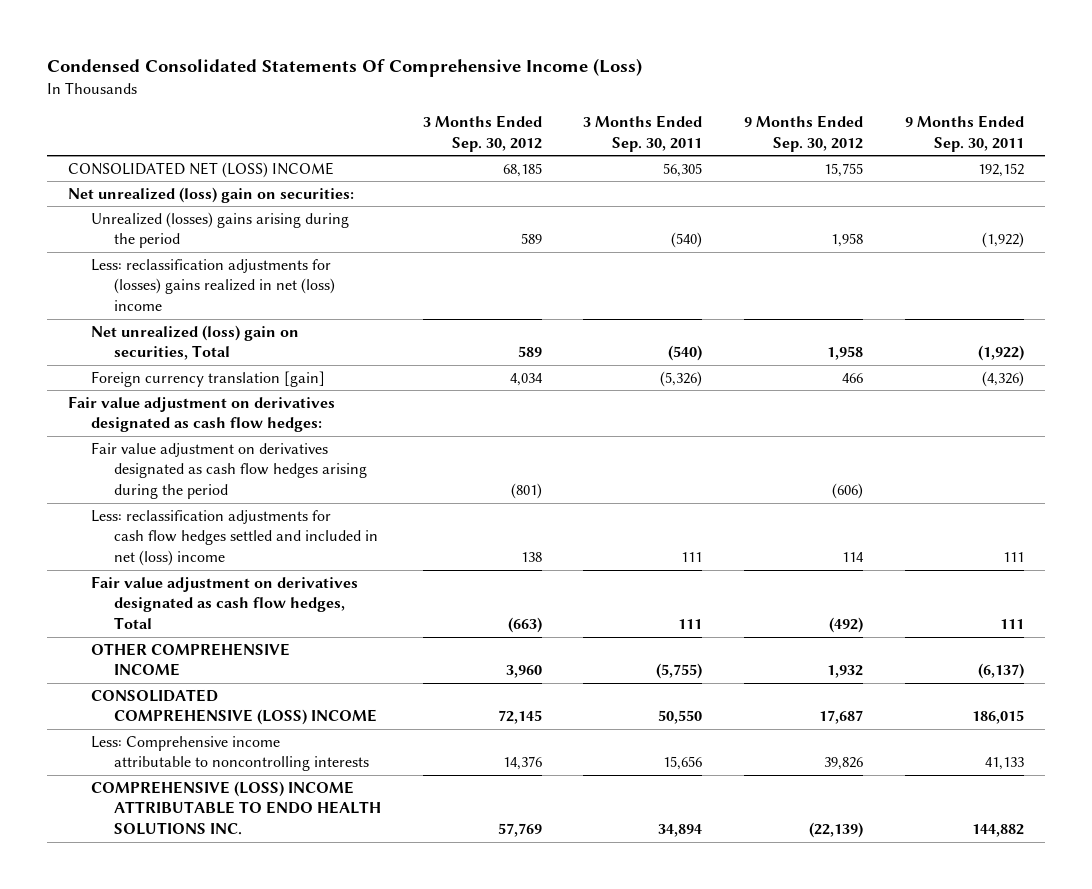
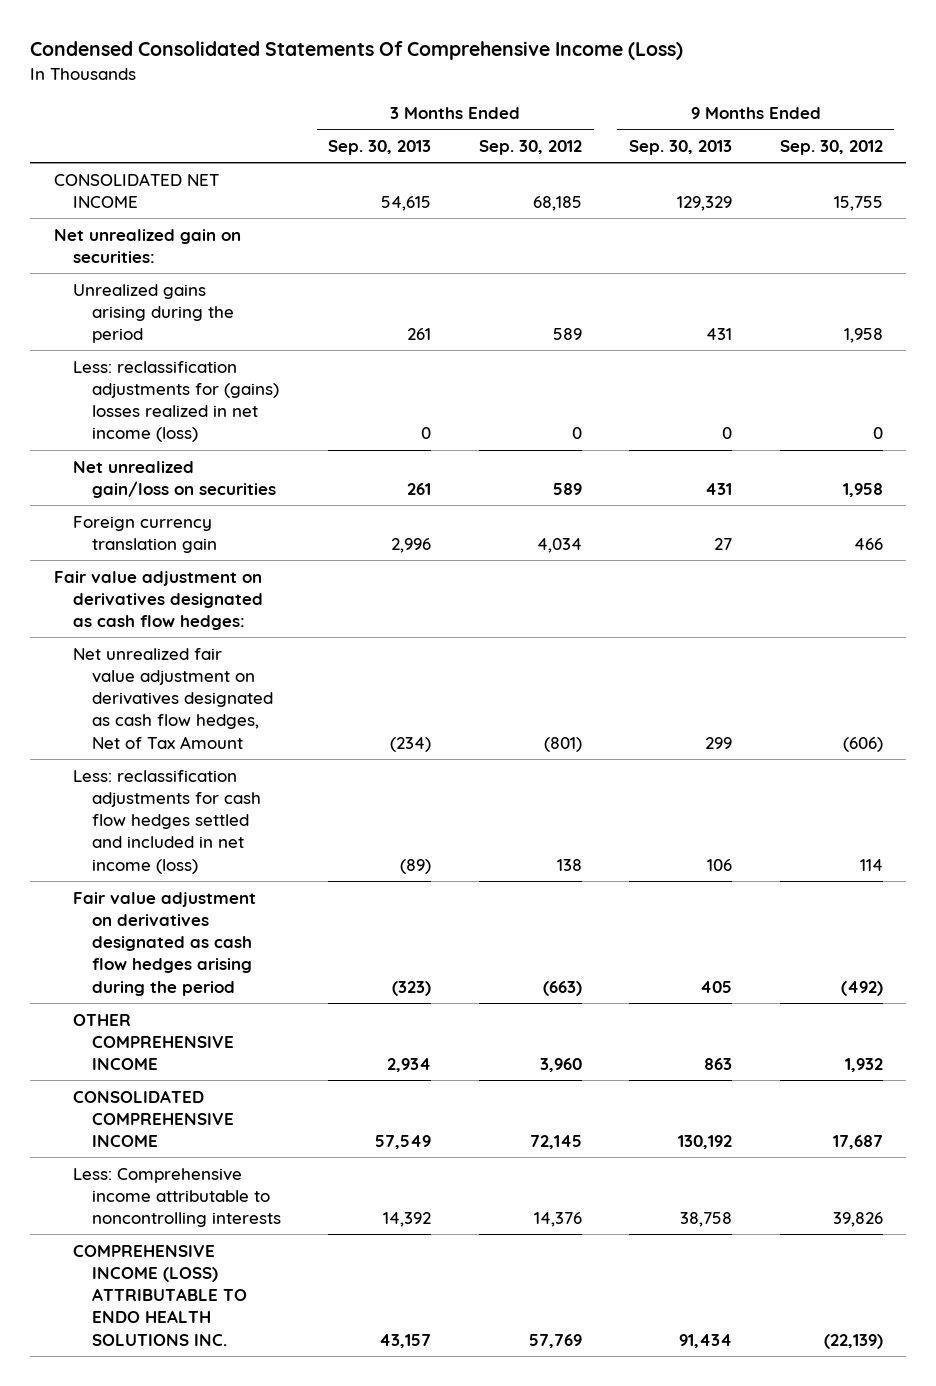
- | 3 Months Ended Sep. 30, 2012 | 3 Months Ended Sep. 30, 2011 | 9 Months Ended Sep. 30, 2012 | 9 Months Ended Sep. 30, 2011
+ | 3 Months Ended Sep. 30, 2013 | 3 Months Ended Sep. 30, 2012 | 9 Months Ended Sep. 30, 2013 | 9 Months Ended Sep. 30, 2012
- CONSOLIDATED NET (LOSS) INCOME | 68,185 | 56,305 | 15,755 | 192,152
- Net unrealized (loss) gain on securities:
- Unrealized (losses) gains arising during the period | 589 | (540) | 1,958 | (1,922)
- Less: reclassification adjustments for (losses) gains realized in net (loss) income
- Net unrealized (loss) gain on securities, Total | 589 | (540) | 1,958 | (1,922)
- Foreign currency translation [gain] | 4,034 | (5,326) | 466 | (4,326)
+ CONSOLIDATED NET INCOME | 54,615 | 68,185 | 129,329 | 15,755
+ Net unrealized gain on securities:
+ Unrealized gains arising during the period | 261 | 589 | 431 | 1,958
+ Less: reclassification adjustments for (gains) losses realized in net income (loss) | 0 | 0 | 0 | 0
+ Net unrealized gain/loss on securities | 261 | 589 | 431 | 1,958
+ Foreign currency translation gain | 2,996 | 4,034 | 27 | 466
- Fair value adjustment on derivatives designated as cash flow hedges arising during the period | (801) | | (606) |
- Less: reclassification adjustments for cash flow hedges settled and included in net (loss) income | 138 | 111 | 114 | 111
- Fair value adjustment on derivatives designated as cash flow hedges, Total | (663) | 111 | (492) | 111
+ Net unrealized fair value adjustment on derivatives designated as cash flow hedges, Net of Tax Amount | (234) | (801) | 299 | (606)
+ Less: reclassification adjustments for cash flow hedges settled and included in net income (loss) | (89) | 138 | 106 | 114
+ Fair value adjustment on derivatives designated as cash flow hedges arising during the period | (323) | (663) | 405 | (492)
- CONSOLIDATED COMPREHENSIVE (LOSS) INCOME | 72,145 | 50,550 | 17,687 | 186,015
+ CONSOLIDATED COMPREHENSIVE INCOME | 57,549 | 72,145 | 130,192 | 17,687
- COMPREHENSIVE (LOSS) INCOME ATTRIBUTABLE TO ENDO HEALTH SOLUTIONS INC. | 57,769 | 34,894 | (22,139) | 144,882
+ COMPREHENSIVE INCOME (LOSS) ATTRIBUTABLE TO ENDO HEALTH SOLUTIONS INC. | 43,157 | 57,769 | 91,434 | (22,139)

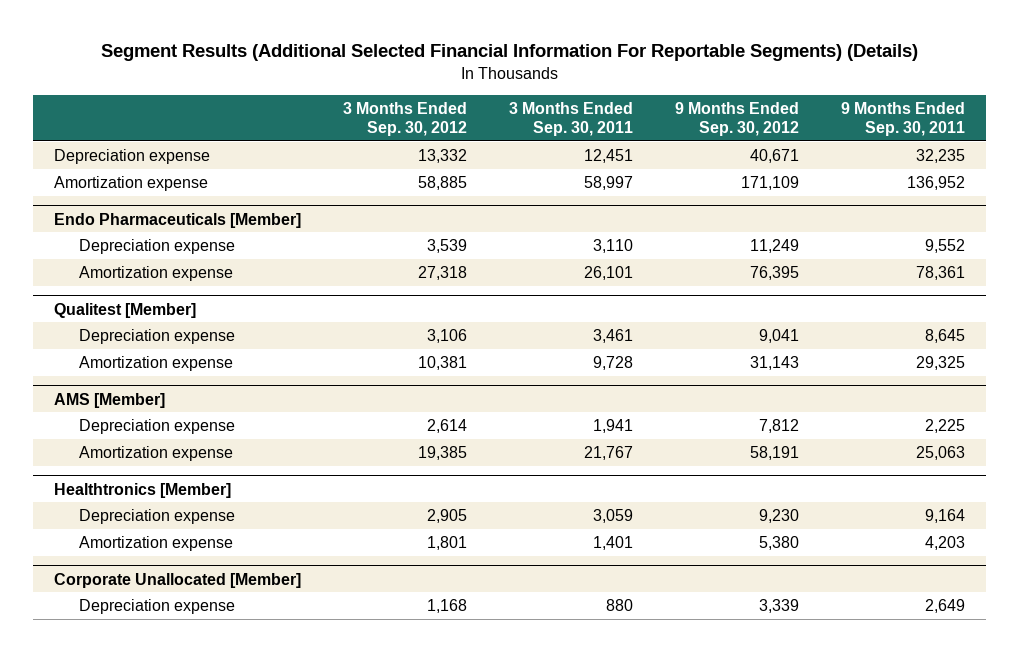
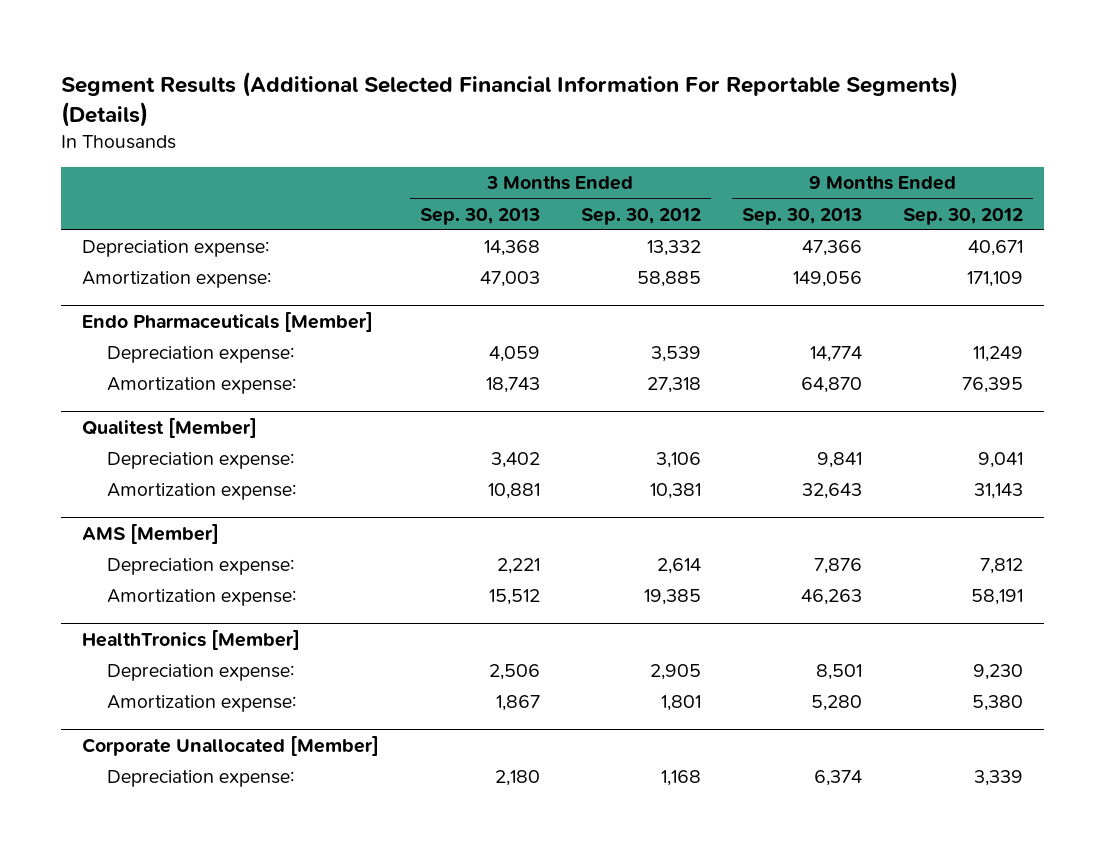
- | 3 Months Ended Sep. 30, 2012 | 3 Months Ended Sep. 30, 2011 | 9 Months Ended Sep. 30, 2012 | 9 Months Ended Sep. 30, 2011
+ | 3 Months Ended Sep. 30, 2013 | 3 Months Ended Sep. 30, 2012 | 9 Months Ended Sep. 30, 2013 | 9 Months Ended Sep. 30, 2012
- Depreciation expense | 13,332 | 12,451 | 40,671 | 32,235
- Amortization expense | 58,885 | 58,997 | 171,109 | 136,952
+ Depreciation expense: | 14,368 | 13,332 | 47,366 | 40,671
+ Amortization expense: | 47,003 | 58,885 | 149,056 | 171,109
@ Endo Pharmaceuticals [Member]
- Depreciation expense | 3,539 | 3,110 | 11,249 | 9,552
- Amortization expense | 27,318 | 26,101 | 76,395 | 78,361
+ Depreciation expense: | 4,059 | 3,539 | 14,774 | 11,249
+ Amortization expense: | 18,743 | 27,318 | 64,870 | 76,395
@ Qualitest [Member]
- Depreciation expense | 3,106 | 3,461 | 9,041 | 8,645
- Amortization expense | 10,381 | 9,728 | 31,143 | 29,325
+ Depreciation expense: | 3,402 | 3,106 | 9,841 | 9,041
+ Amortization expense: | 10,881 | 10,381 | 32,643 | 31,143
@ AMS [Member]
- Depreciation expense | 2,614 | 1,941 | 7,812 | 2,225
- Amortization expense | 19,385 | 21,767 | 58,191 | 25,063
- Healthtronics [Member]
- Depreciation expense | 2,905 | 3,059 | 9,230 | 9,164
- Amortization expense | 1,801 | 1,401 | 5,380 | 4,203
@ AMS [Member]
+ Depreciation expense: | 2,221 | 2,614 | 7,876 | 7,812
+ Amortization expense: | 15,512 | 19,385 | 46,263 | 58,191
+ HealthTronics [Member]
+ Depreciation expense: | 2,506 | 2,905 | 8,501 | 9,230
+ Amortization expense: | 1,867 | 1,801 | 5,280 | 5,380
@ Corporate Unallocated [Member]
- Depreciation expense | 1,168 | 880 | 3,339 | 2,649
+ Depreciation expense: | 2,180 | 1,168 | 6,374 | 3,339

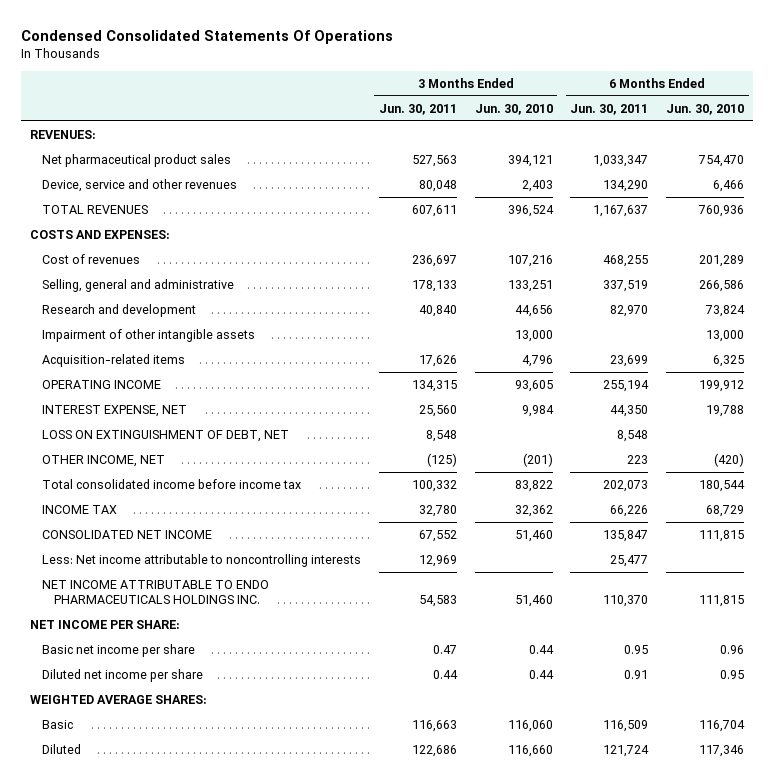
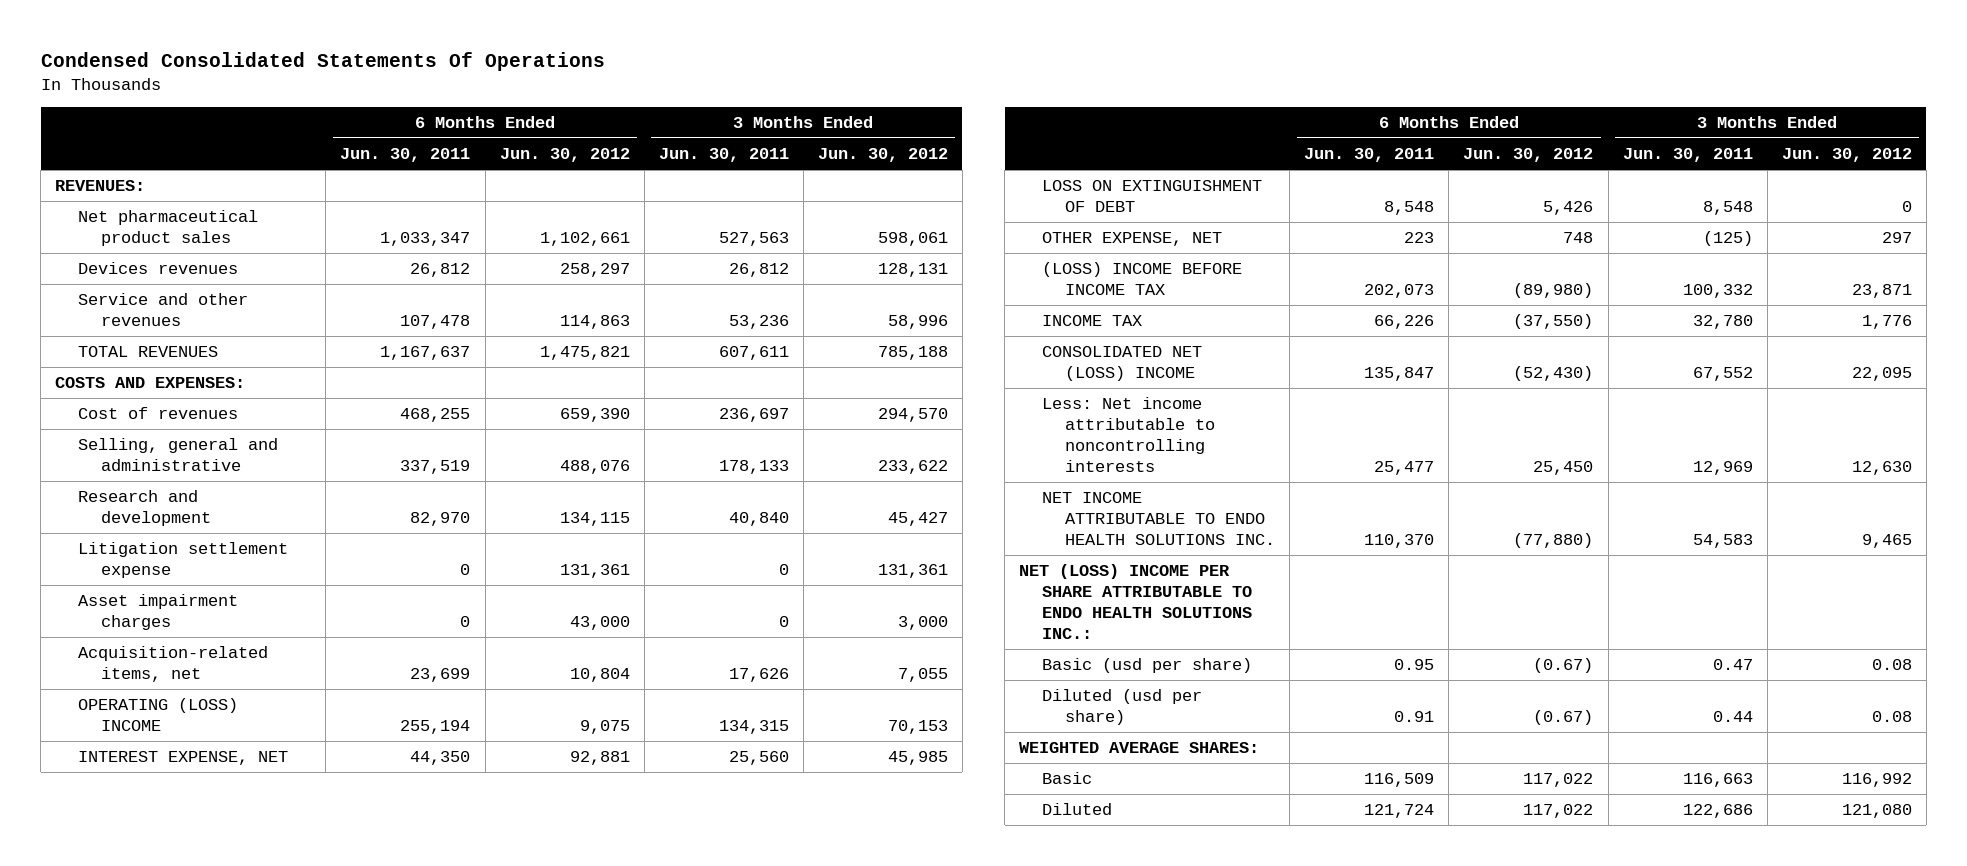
- | 3 Months Ended Jun. 30, 2011 | 3 Months Ended Jun. 30, 2010 | 6 Months Ended Jun. 30, 2011 | 6 Months Ended Jun. 30, 2010
+ | 6 Months Ended Jun. 30, 2011 | 6 Months Ended Jun. 30, 2012 | 3 Months Ended Jun. 30, 2011 | 3 Months Ended Jun. 30, 2012
- Device, service and other revenues | 80,048 | 2,403 | 134,290 | 6,466
+ Devices revenues | 26,812 | 258,297 | 26,812 | 128,131
+ Service and other revenues | 107,478 | 114,863 | 53,236 | 58,996
- Impairment of other intangible assets | | 13,000 | | 13,000
- Acquisition-related items | 17,626 | 4,796 | 23,699 | 6,325
- OPERATING INCOME | 134,315 | 93,605 | 255,194 | 199,912
+ Litigation settlement expense | 0 | 131,361 | 0 | 131,361
+ Asset impairment charges | 0 | 43,000 | 0 | 3,000
+ Acquisition-related items, net | 23,699 | 10,804 | 17,626 | 7,055
+ OPERATING (LOSS) INCOME | 255,194 | 9,075 | 134,315 | 70,153
- LOSS ON EXTINGUISHMENT OF DEBT, NET | 8,548 | | 8,548 |
- OTHER INCOME, NET | (125) | (201) | 223 | (420)
- Total consolidated income before income tax | 100,332 | 83,822 | 202,073 | 180,544
+ LOSS ON EXTINGUISHMENT OF DEBT | 8,548 | 5,426 | 8,548 | 0
+ OTHER EXPENSE, NET | 223 | 748 | (125) | 297
+ (LOSS) INCOME BEFORE INCOME TAX | 202,073 | (89,980) | 100,332 | 23,871
- CONSOLIDATED NET INCOME | 67,552 | 51,460 | 135,847 | 111,815
+ CONSOLIDATED NET (LOSS) INCOME | 135,847 | (52,430) | 67,552 | 22,095
- NET INCOME ATTRIBUTABLE TO ENDO PHARMACEUTICALS HOLDINGS INC. | 54,583 | 51,460 | 110,370 | 111,815
- NET INCOME PER SHARE:
- Basic net income per share | 0.47 | 0.44 | 0.95 | 0.96
- Diluted net income per share | 0.44 | 0.44 | 0.91 | 0.95
+ NET INCOME ATTRIBUTABLE TO ENDO HEALTH SOLUTIONS INC. | 110,370 | (77,880) | 54,583 | 9,465
+ NET (LOSS) INCOME PER SHARE ATTRIBUTABLE TO ENDO HEALTH SOLUTIONS INC.:
+ Basic (usd per share) | 0.95 | (0.67) | 0.47 | 0.08
+ Diluted (usd per share) | 0.91 | (0.67) | 0.44 | 0.08

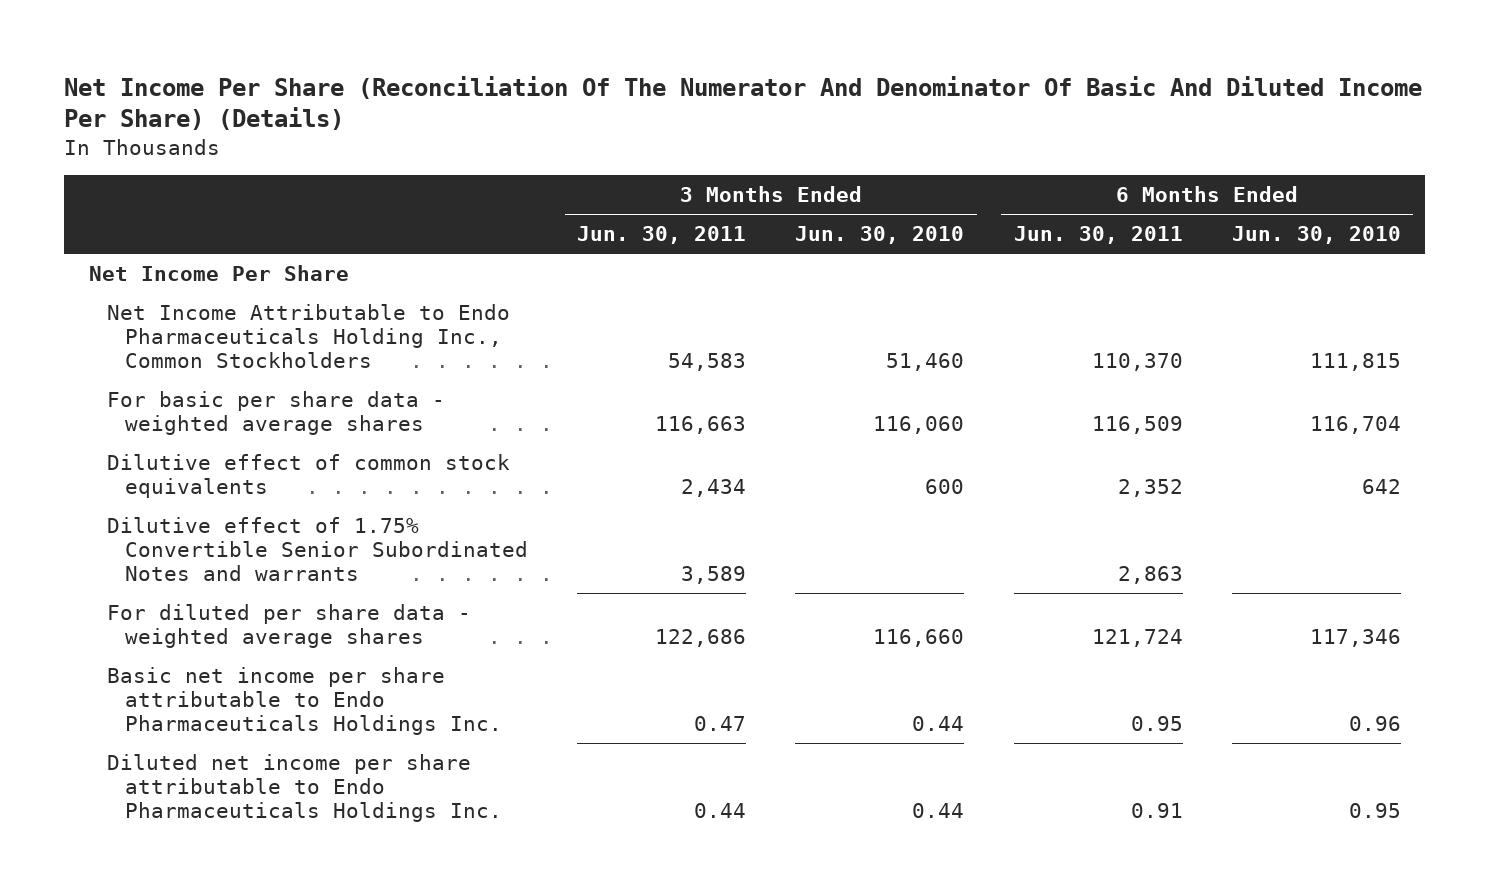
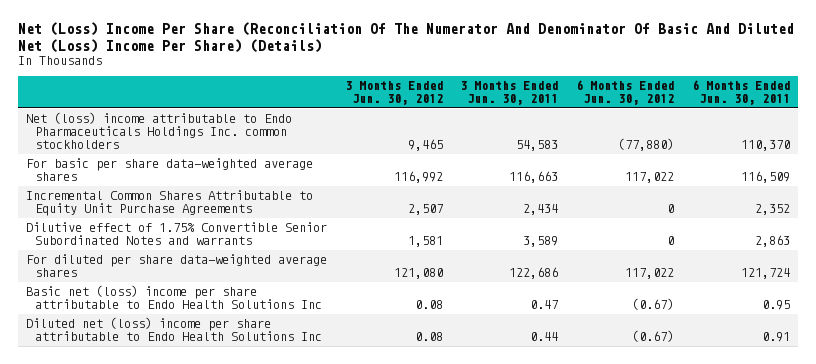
- Net Income Per Share (Reconciliation Of The Numerator And Denominator Of Basic And Diluted Income Per Share) (Details)
+ Net (Loss) Income Per Share (Reconciliation Of The Numerator And Denominator Of Basic And Diluted Net (Loss) Income Per Share) (Details)
- | 3 Months Ended Jun. 30, 2011 | 3 Months Ended Jun. 30, 2010 | 6 Months Ended Jun. 30, 2011 | 6 Months Ended Jun. 30, 2010
+ | 3 Months Ended Jun. 30, 2012 | 3 Months Ended Jun. 30, 2011 | 6 Months Ended Jun. 30, 2012 | 6 Months Ended Jun. 30, 2011
- Net Income Per Share
- Net Income Attributable to Endo Pharmaceuticals Holding Inc., Common Stockholders | 54,583 | 51,460 | 110,370 | 111,815
- For basic per share data - weighted average shares | 116,663 | 116,060 | 116,509 | 116,704
- Dilutive effect of common stock equivalents | 2,434 | 600 | 2,352 | 642
+ Net (loss) income attributable to Endo Pharmaceuticals Holdings Inc. common stockholders | 9,465 | 54,583 | (77,880) | 110,370
+ For basic per share data-weighted average shares | 116,992 | 116,663 | 117,022 | 116,509
+ Incremental Common Shares Attributable to Equity Unit Purchase Agreements | 2,507 | 2,434 | 0 | 2,352
- For diluted per share data - weighted average shares | 122,686 | 116,660 | 121,724 | 117,346
- Basic net income per share attributable to Endo Pharmaceuticals Holdings Inc. | 0.47 | 0.44 | 0.95 | 0.96
- Diluted net income per share attributable to Endo Pharmaceuticals Holdings Inc. | 0.44 | 0.44 | 0.91 | 0.95
+ For diluted per share data-weighted average shares | 121,080 | 122,686 | 117,022 | 121,724
+ Basic net (loss) income per share attributable to Endo Health Solutions Inc | 0.08 | 0.47 | (0.67) | 0.95
+ Diluted net (loss) income per share attributable to Endo Health Solutions Inc | 0.08 | 0.44 | (0.67) | 0.91

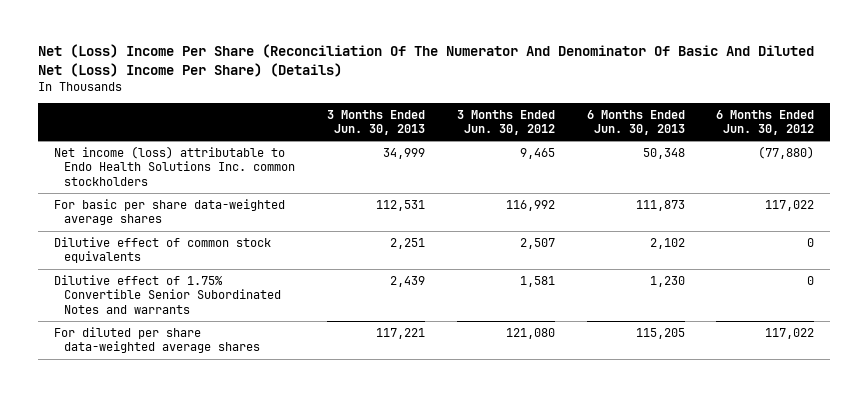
- | 3 Months Ended Jun. 30, 2012 | 3 Months Ended Jun. 30, 2011 | 6 Months Ended Jun. 30, 2012 | 6 Months Ended Jun. 30, 2011
+ | 3 Months Ended Jun. 30, 2013 | 3 Months Ended Jun. 30, 2012 | 6 Months Ended Jun. 30, 2013 | 6 Months Ended Jun. 30, 2012
- Net (loss) income attributable to Endo Pharmaceuticals Holdings Inc. common stockholders | 9,465 | 54,583 | (77,880) | 110,370
+ Net income (loss) attributable to Endo Health Solutions Inc. common stockholders | 34,999 | 9,465 | 50,348 | (77,880)
- Incremental Common Shares Attributable to Equity Unit Purchase Agreements | 2,507 | 2,434 | 0 | 2,352
+ Dilutive effect of common stock equivalents | 2,251 | 2,507 | 2,102 | 0
- Basic net (loss) income per share attributable to Endo Health Solutions Inc | 0.08 | 0.47 | (0.67) | 0.95
- Diluted net (loss) income per share attributable to Endo Health Solutions Inc | 0.08 | 0.44 | (0.67) | 0.91

